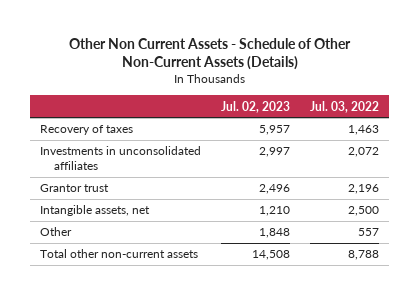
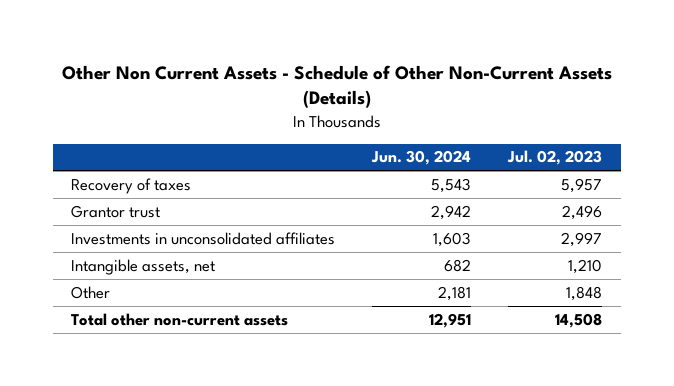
- | Jul. 02, 2023 | Jul. 03, 2022
+ | Jun. 30, 2024 | Jul. 02, 2023
moved down: Investments in unconsolidated affiliates | 1,603 | 2,997

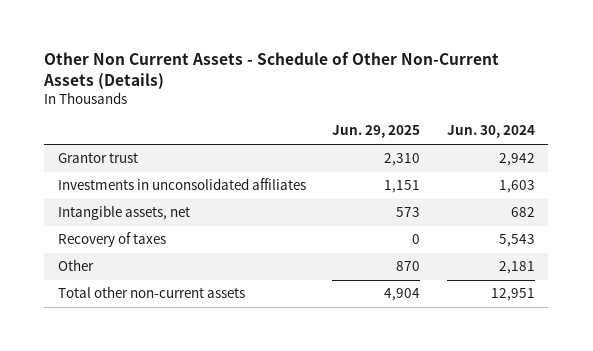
- | Jun. 30, 2024 | Jul. 02, 2023
+ | Jun. 29, 2025 | Jun. 30, 2024
moved down: Recovery of taxes | 0 | 5,543

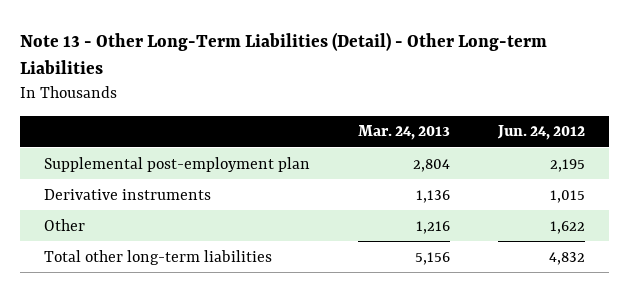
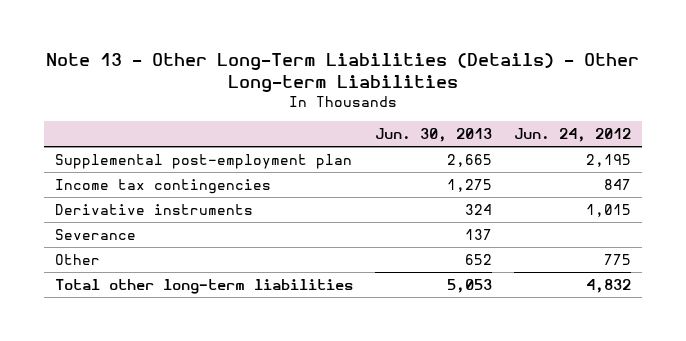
- Note 13 - Other Long-Term Liabilities (Detail) - Other Long-term Liabilities
+ Note 13 - Other Long-Term Liabilities (Details) - Other Long-term Liabilities
- | Mar. 24, 2013 | Jun. 24, 2012
+ | Jun. 30, 2013 | Jun. 24, 2012
+ Income tax contingencies | 1,275 | 847
- Other | 1,216 | 1,622
+ Severance | 137 |
+ Other | 652 | 775

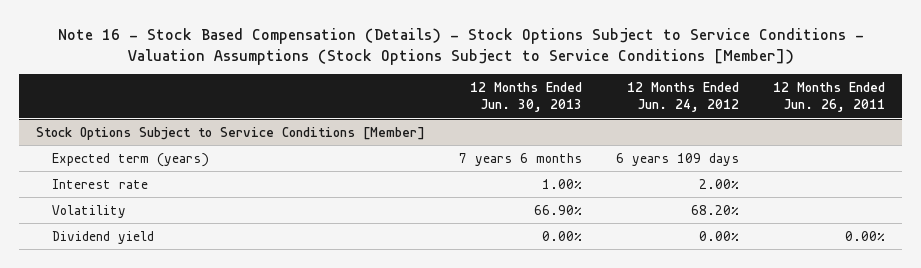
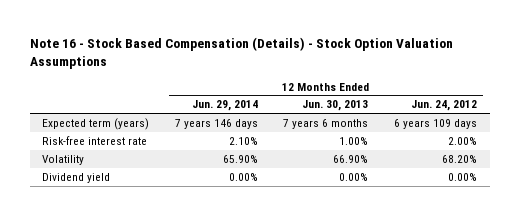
- Note 16 - Stock Based Compensation (Details) - Stock Options Subject to Service Conditions - Valuation Assumptions (Stock Options Subject to Service Conditions [Member])
+ Note 16 - Stock Based Compensation (Details) - Stock Option Valuation Assumptions
- | 12 Months Ended Jun. 30, 2013 | 12 Months Ended Jun. 24, 2012 | 12 Months Ended Jun. 26, 2011
+ | 12 Months Ended Jun. 29, 2014 | 12 Months Ended Jun. 30, 2013 | 12 Months Ended Jun. 24, 2012
- Stock Options Subject to Service Conditions [Member]
- Interest rate | 1.00% | 2.00% |
+ Risk-free interest rate | 2.10% | 1.00% | 2.00%

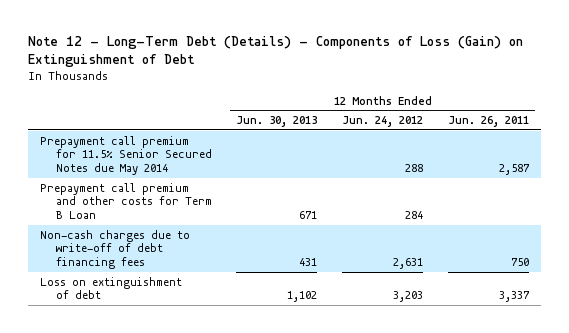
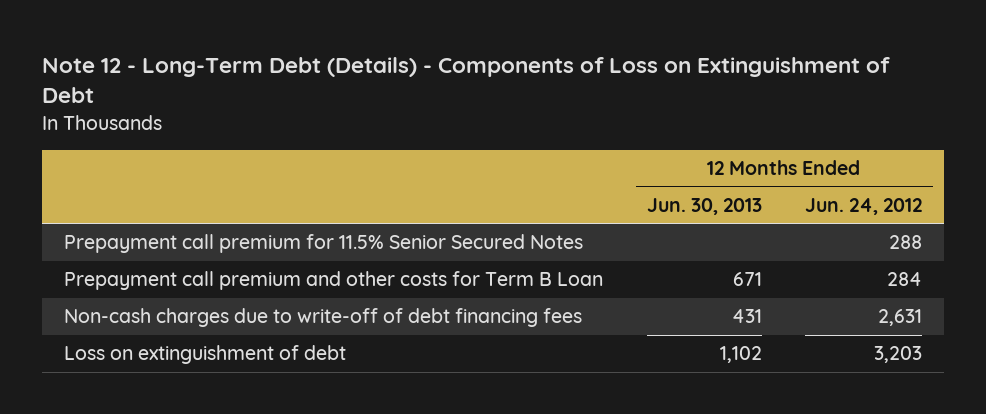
- Note 12 - Long-Term Debt (Details) - Components of Loss (Gain) on Extinguishment of Debt
+ Note 12 - Long-Term Debt (Details) - Components of Loss on Extinguishment of Debt
- | 12 Months Ended Jun. 30, 2013 | 12 Months Ended Jun. 24, 2012 | 12 Months Ended Jun. 26, 2011
+ | 12 Months Ended Jun. 30, 2013 | 12 Months Ended Jun. 24, 2012
- Prepayment call premium for 11.5% Senior Secured Notes due May 2014 | | 288 | 2,587
+ Prepayment call premium for 11.5% Senior Secured Notes | | 288

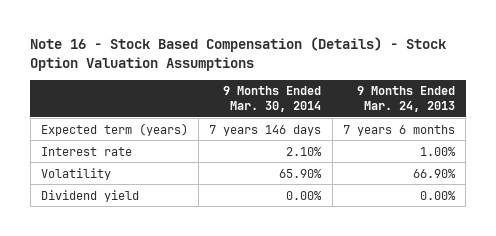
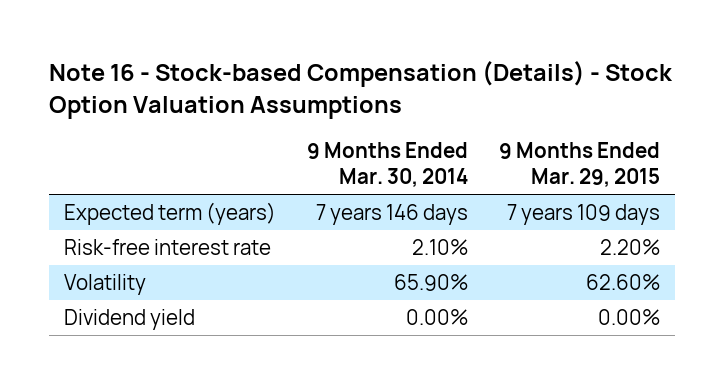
- Note 16 - Stock Based Compensation (Details) - Stock Option Valuation Assumptions
+ Note 16 - Stock-based Compensation (Details) - Stock Option Valuation Assumptions
- | 9 Months Ended Mar. 30, 2014 | 9 Months Ended Mar. 24, 2013
+ | 9 Months Ended Mar. 30, 2014 | 9 Months Ended Mar. 29, 2015
- Interest rate | 2.10% | 1.00%
+ Risk-free interest rate | 2.10% | 2.20%

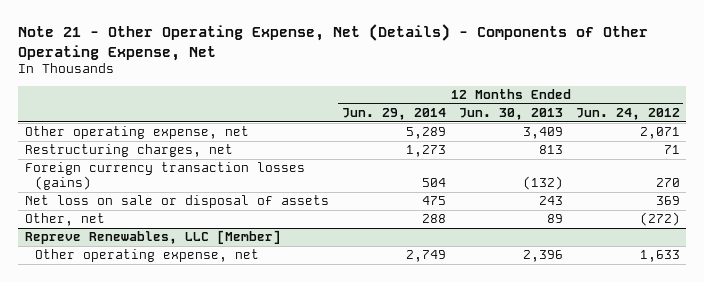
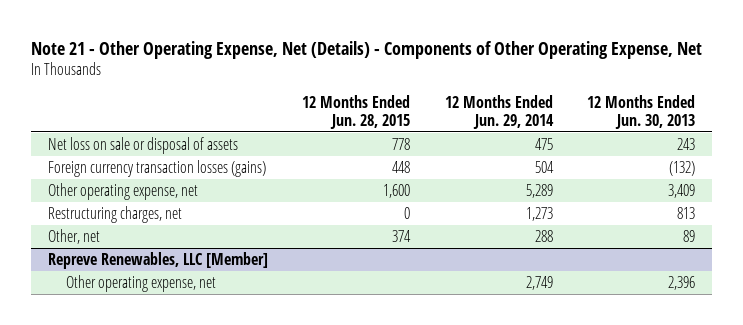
- | 12 Months Ended Jun. 29, 2014 | 12 Months Ended Jun. 30, 2013 | 12 Months Ended Jun. 24, 2012
+ | 12 Months Ended Jun. 28, 2015 | 12 Months Ended Jun. 29, 2014 | 12 Months Ended Jun. 30, 2013
moved up: Net loss on sale or disposal of assets | 778 | 475 | 243
moved up: Foreign currency transaction losses (gains) | 448 | 504 | (132)

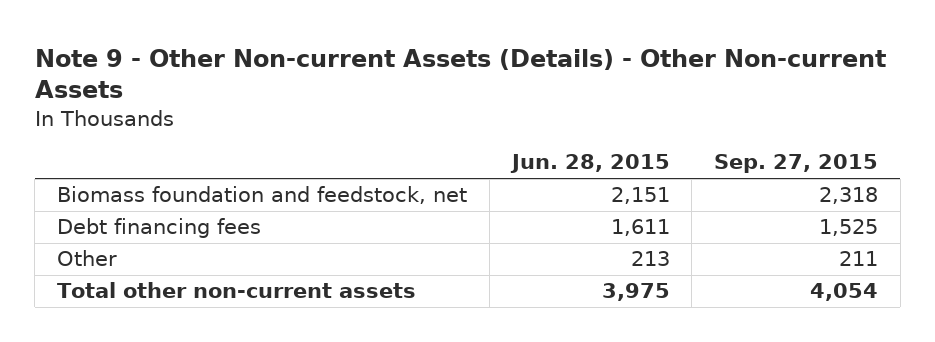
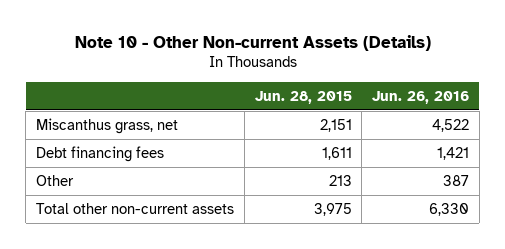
- Note 9 - Other Non-current Assets (Details) - Other Non-current Assets
+ Note 10 - Other Non-current Assets (Details)
- | Jun. 28, 2015 | Sep. 27, 2015
+ | Jun. 28, 2015 | Jun. 26, 2016
- Biomass foundation and feedstock, net | 2,151 | 2,318
+ Miscanthus grass, net | 2,151 | 4,522

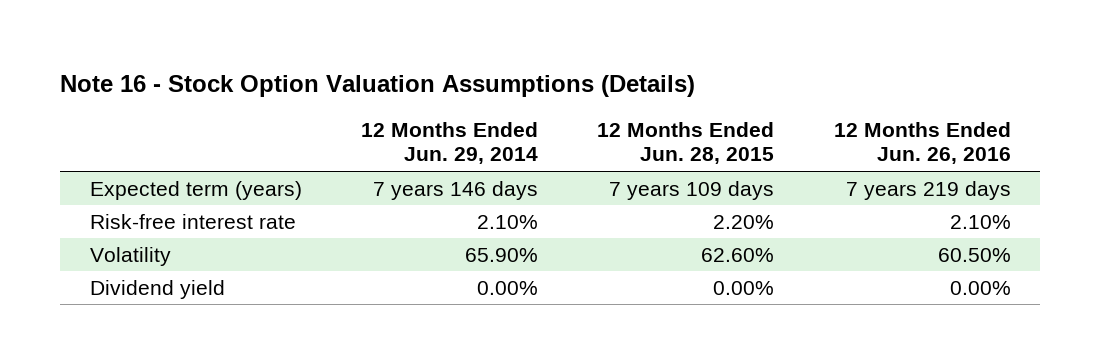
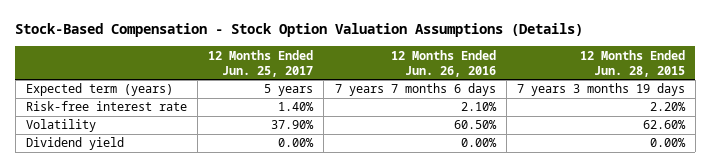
- Note 16 - Stock Option Valuation Assumptions (Details)
+ Stock-Based Compensation - Stock Option Valuation Assumptions (Details)
- | 12 Months Ended Jun. 29, 2014 | 12 Months Ended Jun. 28, 2015 | 12 Months Ended Jun. 26, 2016
+ | 12 Months Ended Jun. 25, 2017 | 12 Months Ended Jun. 26, 2016 | 12 Months Ended Jun. 28, 2015
- Expected term (years) | 7 years 146 days | 7 years 109 days | 7 years 219 days
+ Expected term (years) | 5 years | 7 years 7 months 6 days | 7 years 3 months 19 days

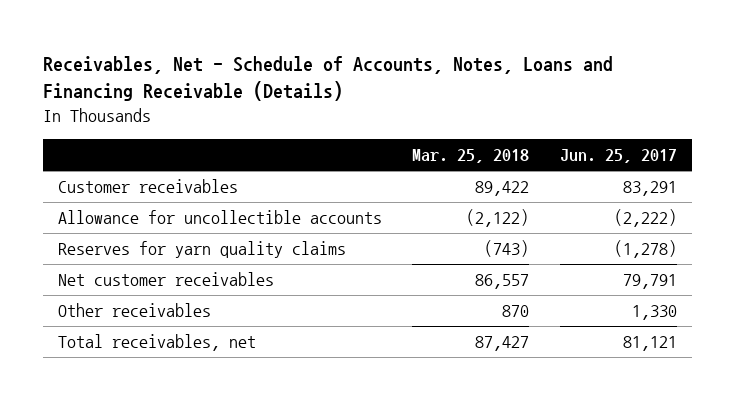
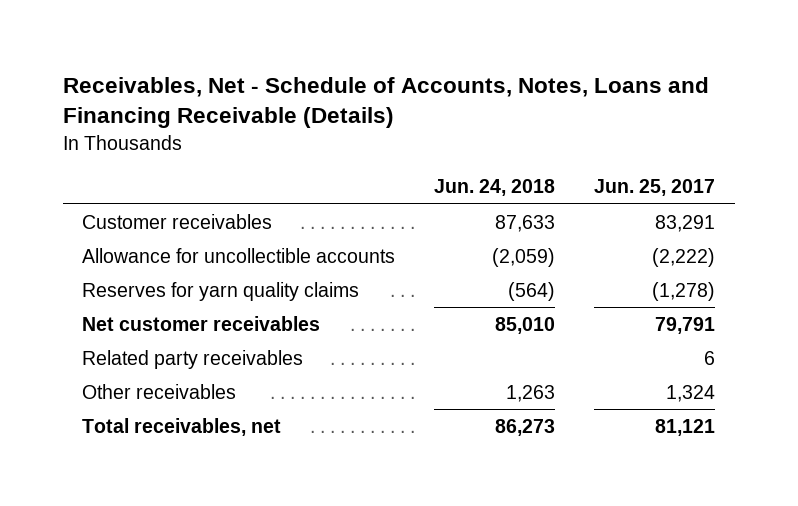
- | Mar. 25, 2018 | Jun. 25, 2017
+ | Jun. 24, 2018 | Jun. 25, 2017
- Other receivables | 870 | 1,330
+ Related party receivables | | 6
+ Other receivables | 1,263 | 1,324

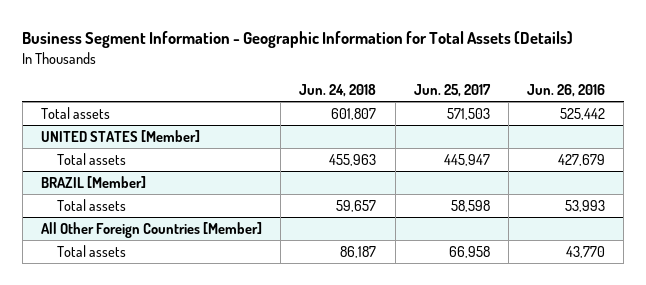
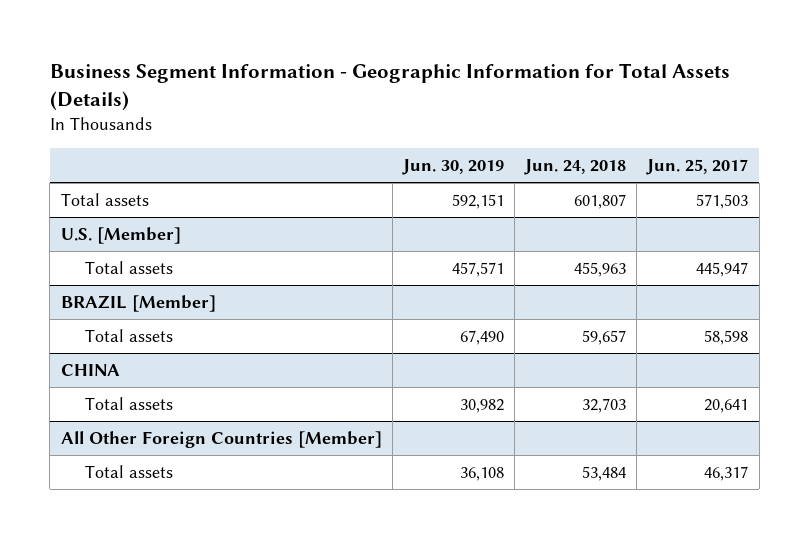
- | Jun. 24, 2018 | Jun. 25, 2017 | Jun. 26, 2016
+ | Jun. 30, 2019 | Jun. 24, 2018 | Jun. 25, 2017
- UNITED STATES [Member]
+ U.S. [Member]
+ CHINA
+ Total assets | 30,982 | 32,703 | 20,641
@ All Other Foreign Countries [Member]
- Total assets | 86,187 | 66,958 | 43,770
+ Total assets | 36,108 | 53,484 | 46,317

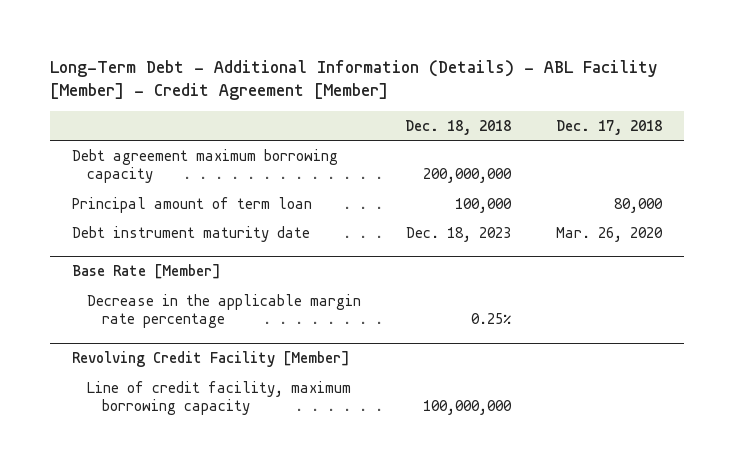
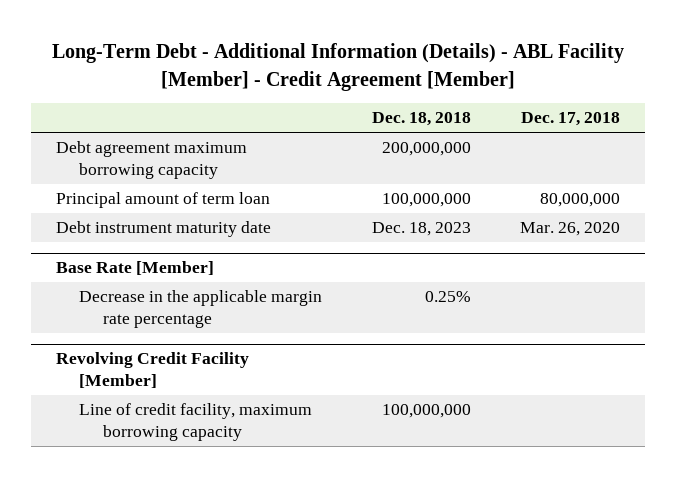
- Principal amount of term loan | 100,000 | 80,000
+ Principal amount of term loan | 100,000,000 | 80,000,000

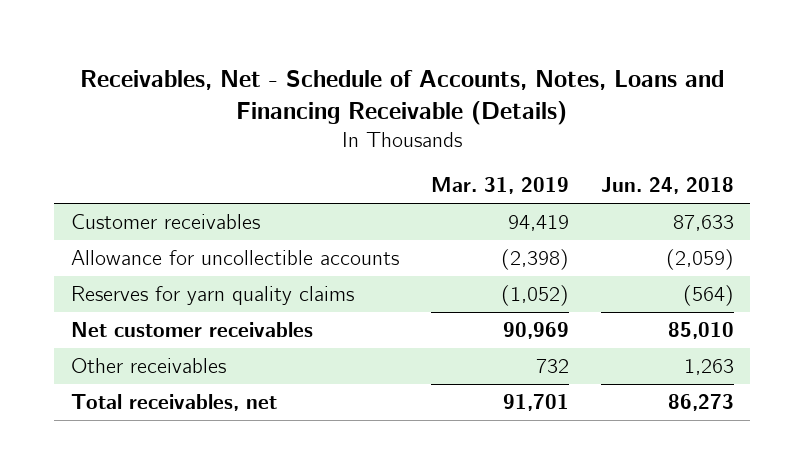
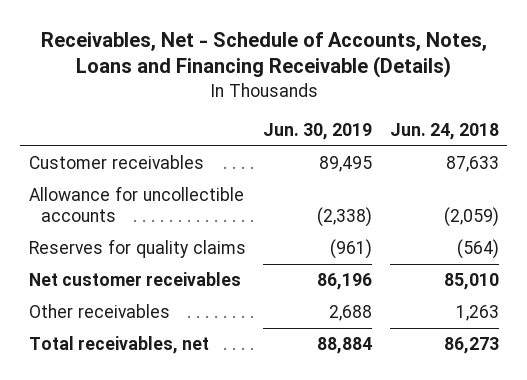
- | Mar. 31, 2019 | Jun. 24, 2018
+ | Jun. 30, 2019 | Jun. 24, 2018
- Reserves for yarn quality claims | (1,052) | (564)
+ Reserves for quality claims | (961) | (564)

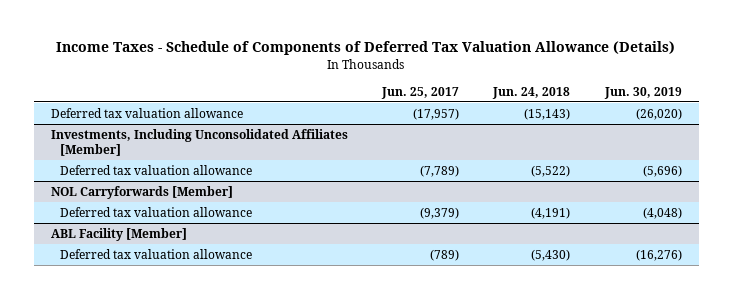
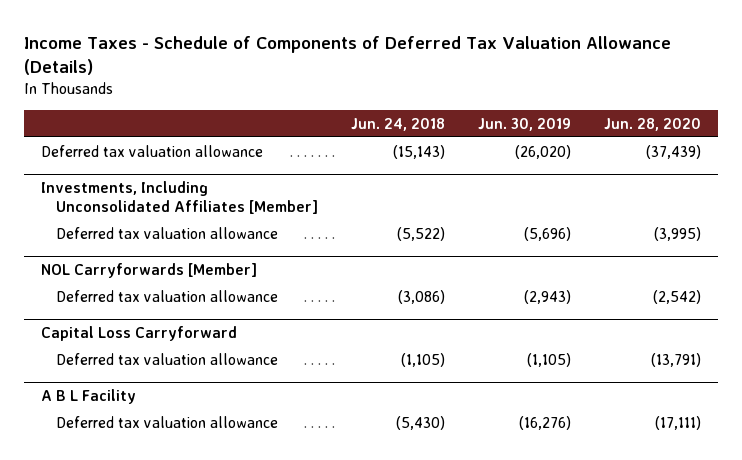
- | Jun. 25, 2017 | Jun. 24, 2018 | Jun. 30, 2019
+ | Jun. 24, 2018 | Jun. 30, 2019 | Jun. 28, 2020
@ NOL Carryforwards [Member]
- Deferred tax valuation allowance | (9,379) | (4,191) | (4,048)
- ABL Facility [Member]
@ NOL Carryforwards [Member]
+ Deferred tax valuation allowance | (3,086) | (2,943) | (2,542)
+ Capital Loss Carryforward
+ Deferred tax valuation allowance | (1,105) | (1,105) | (13,791)
+ A B L Facility

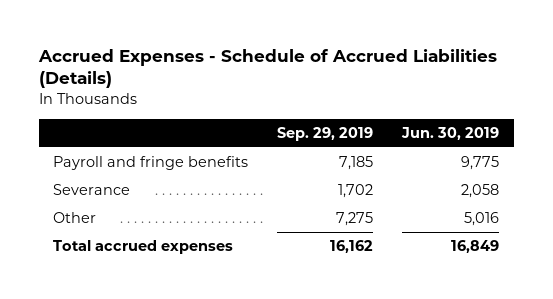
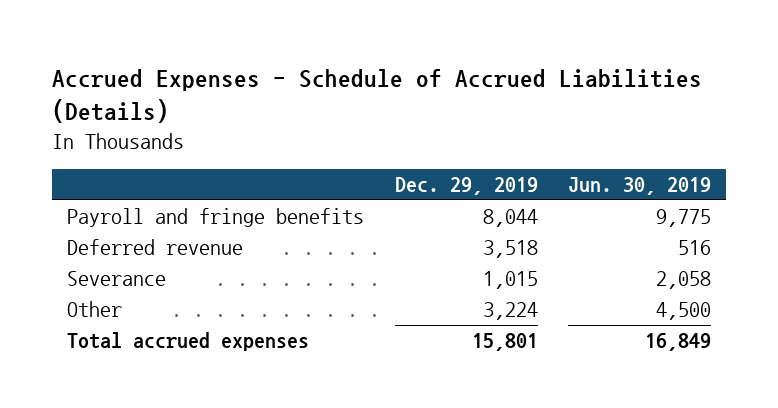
- | Sep. 29, 2019 | Jun. 30, 2019
+ | Dec. 29, 2019 | Jun. 30, 2019
+ Deferred revenue | 3,518 | 516
- Other | 7,275 | 5,016
+ Other | 3,224 | 4,500

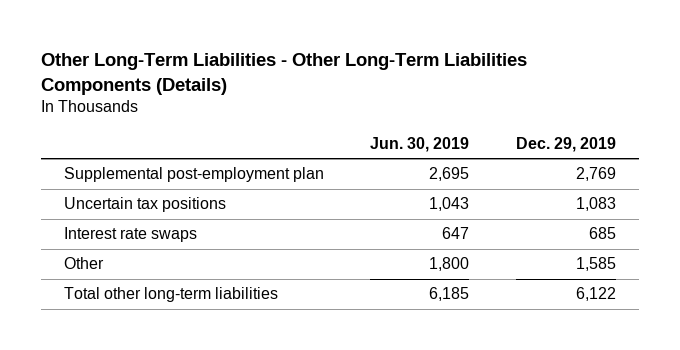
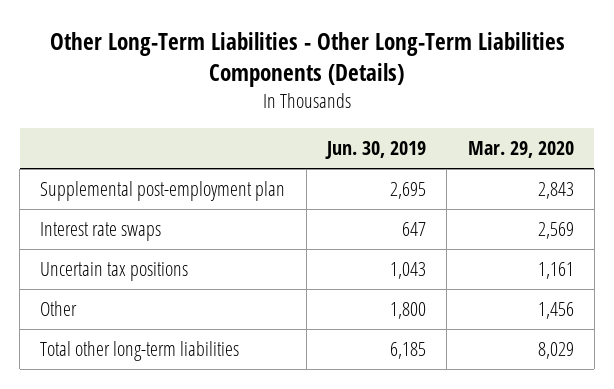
- | Jun. 30, 2019 | Dec. 29, 2019
+ | Jun. 30, 2019 | Mar. 29, 2020
moved down: Uncertain tax positions | 1,043 | 1,161

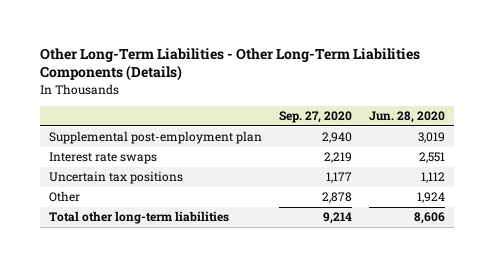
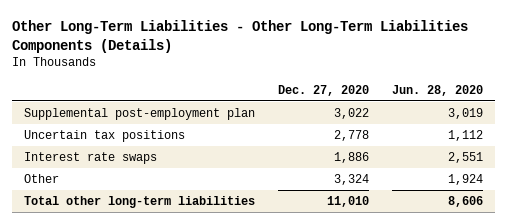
- | Sep. 27, 2020 | Jun. 28, 2020
+ | Dec. 27, 2020 | Jun. 28, 2020
moved down: Interest rate swaps | 1,886 | 2,551

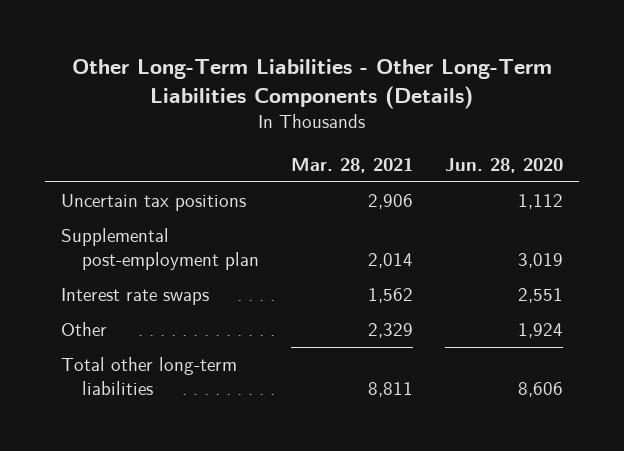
- | Dec. 27, 2020 | Jun. 28, 2020
+ | Mar. 28, 2021 | Jun. 28, 2020
moved down: Supplemental post-employment plan | 2,014 | 3,019

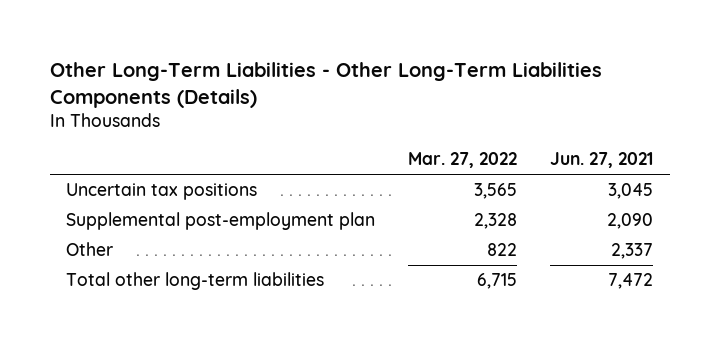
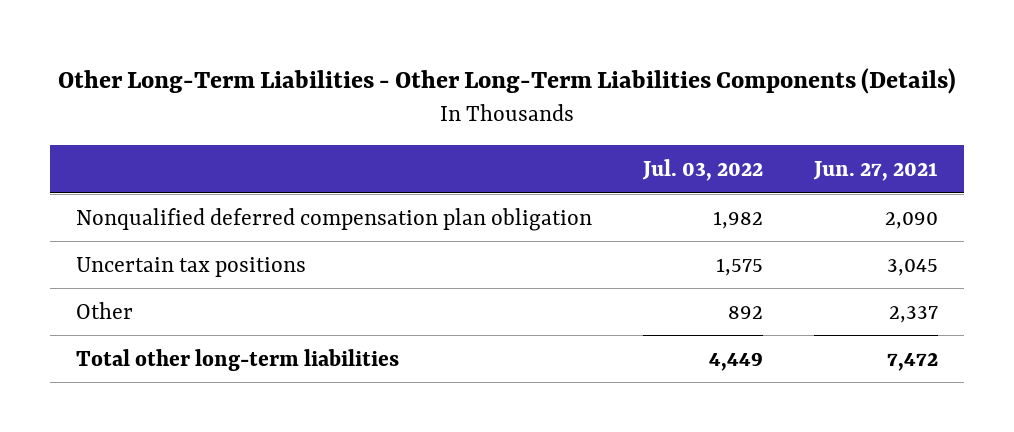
- | Mar. 27, 2022 | Jun. 27, 2021
+ | Jul. 03, 2022 | Jun. 27, 2021
+ Nonqualified deferred compensation plan obligation | 1,982 | 2,090
- Supplemental post-employment plan | 2,328 | 2,090

